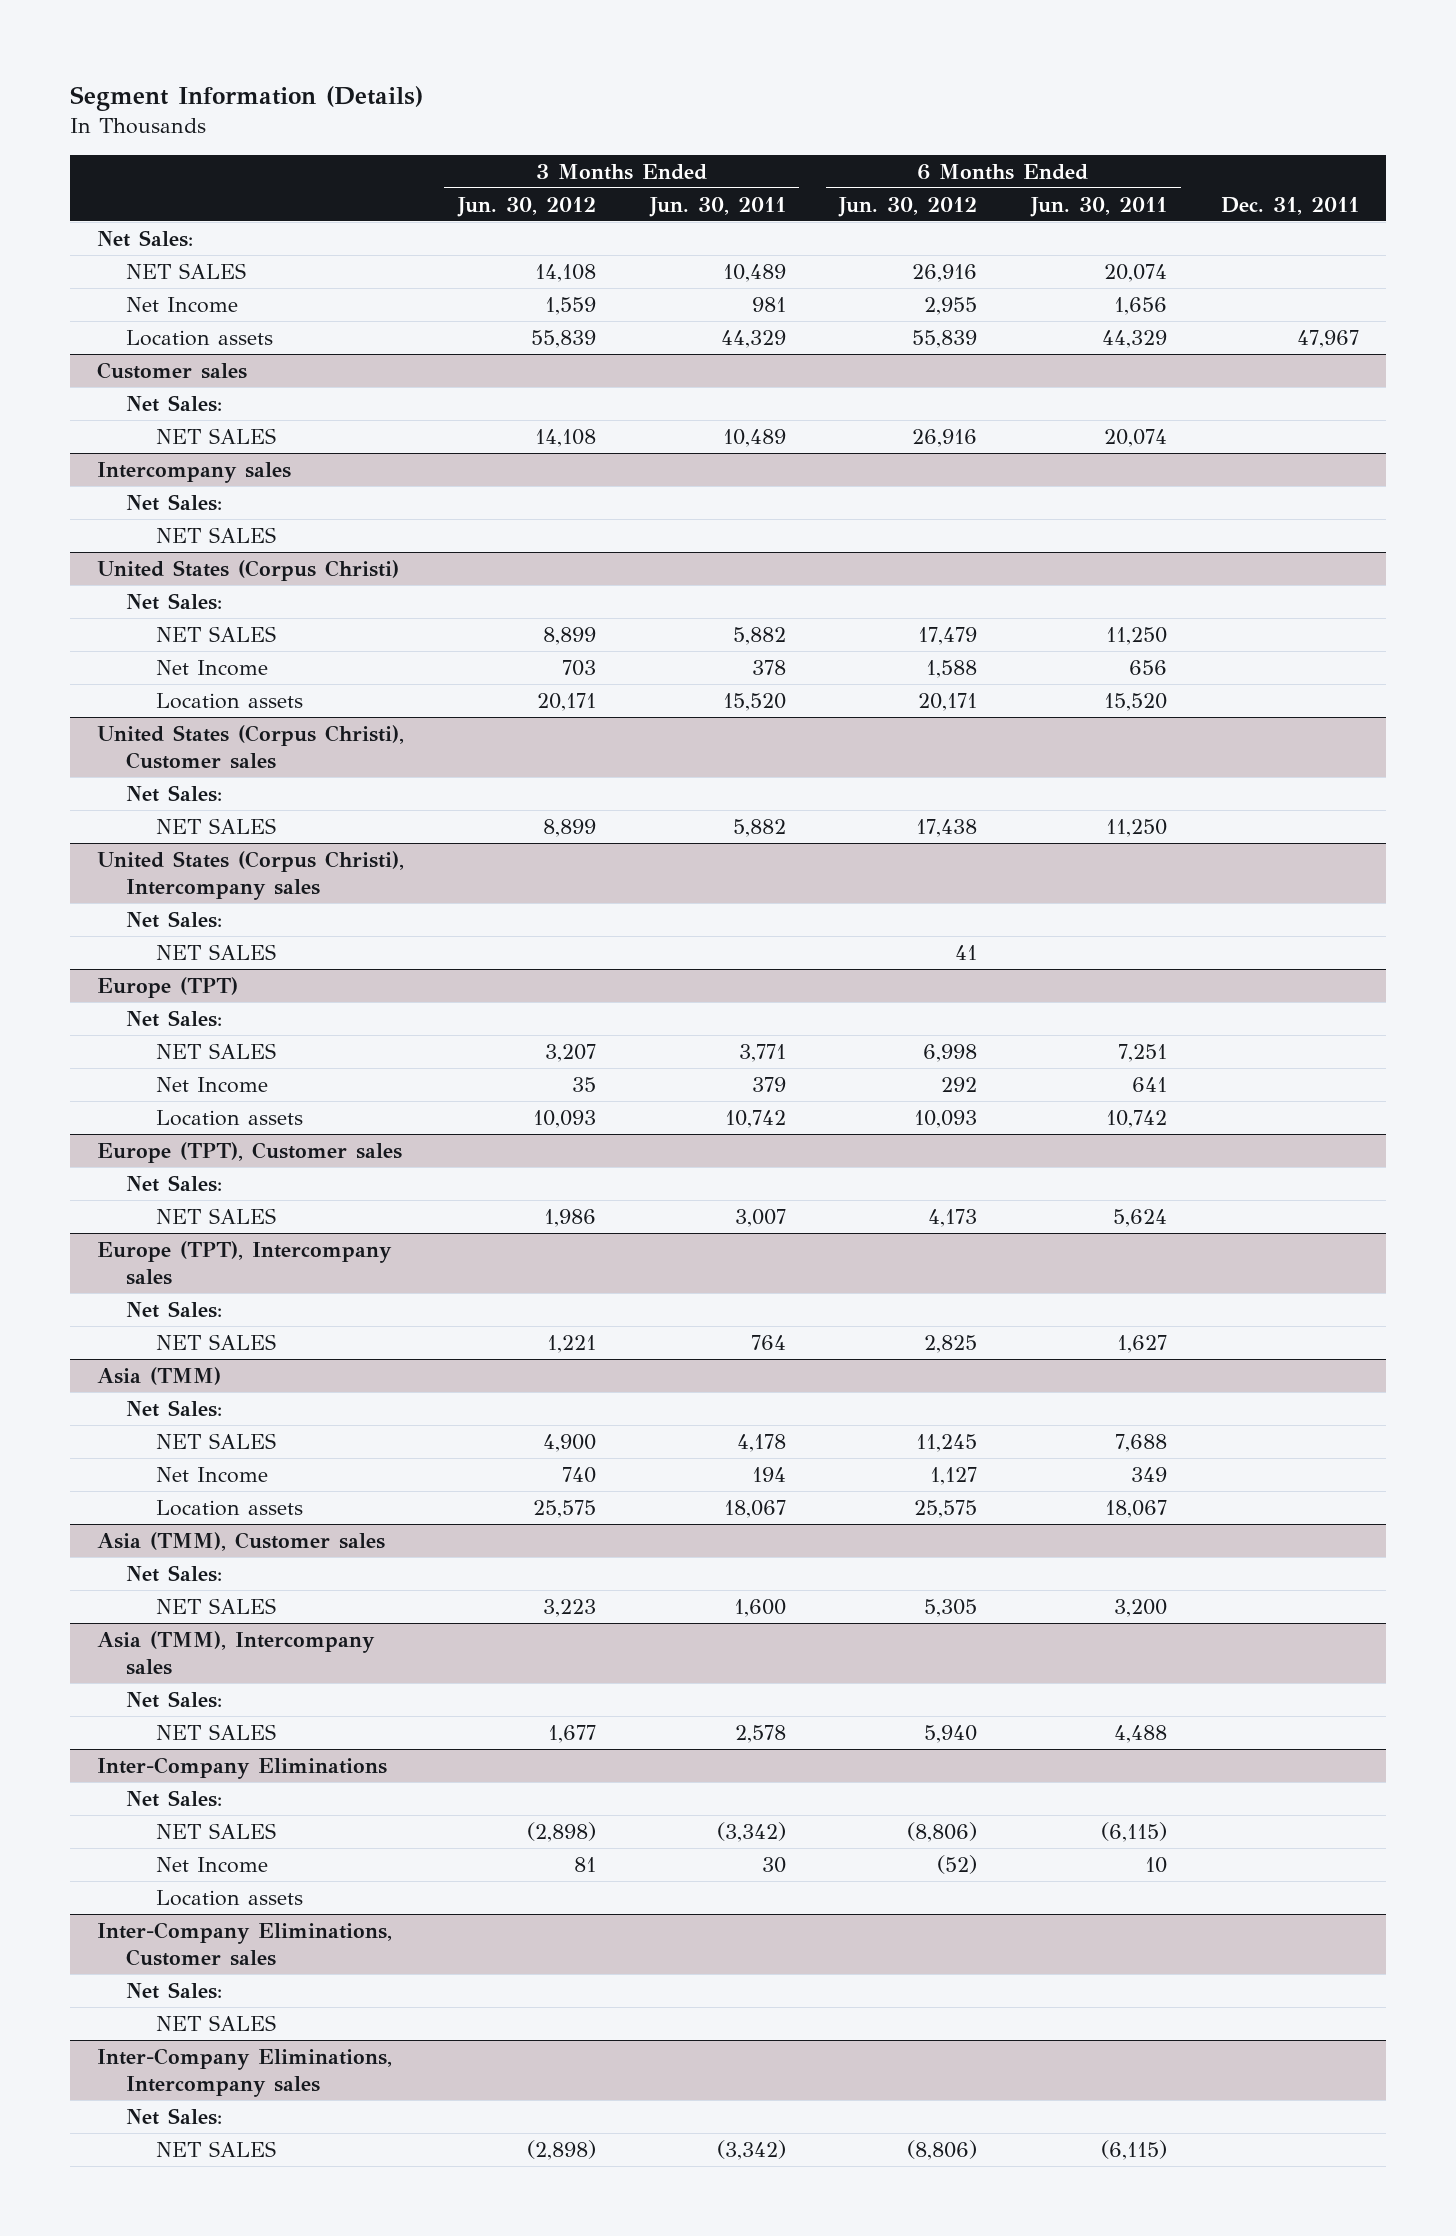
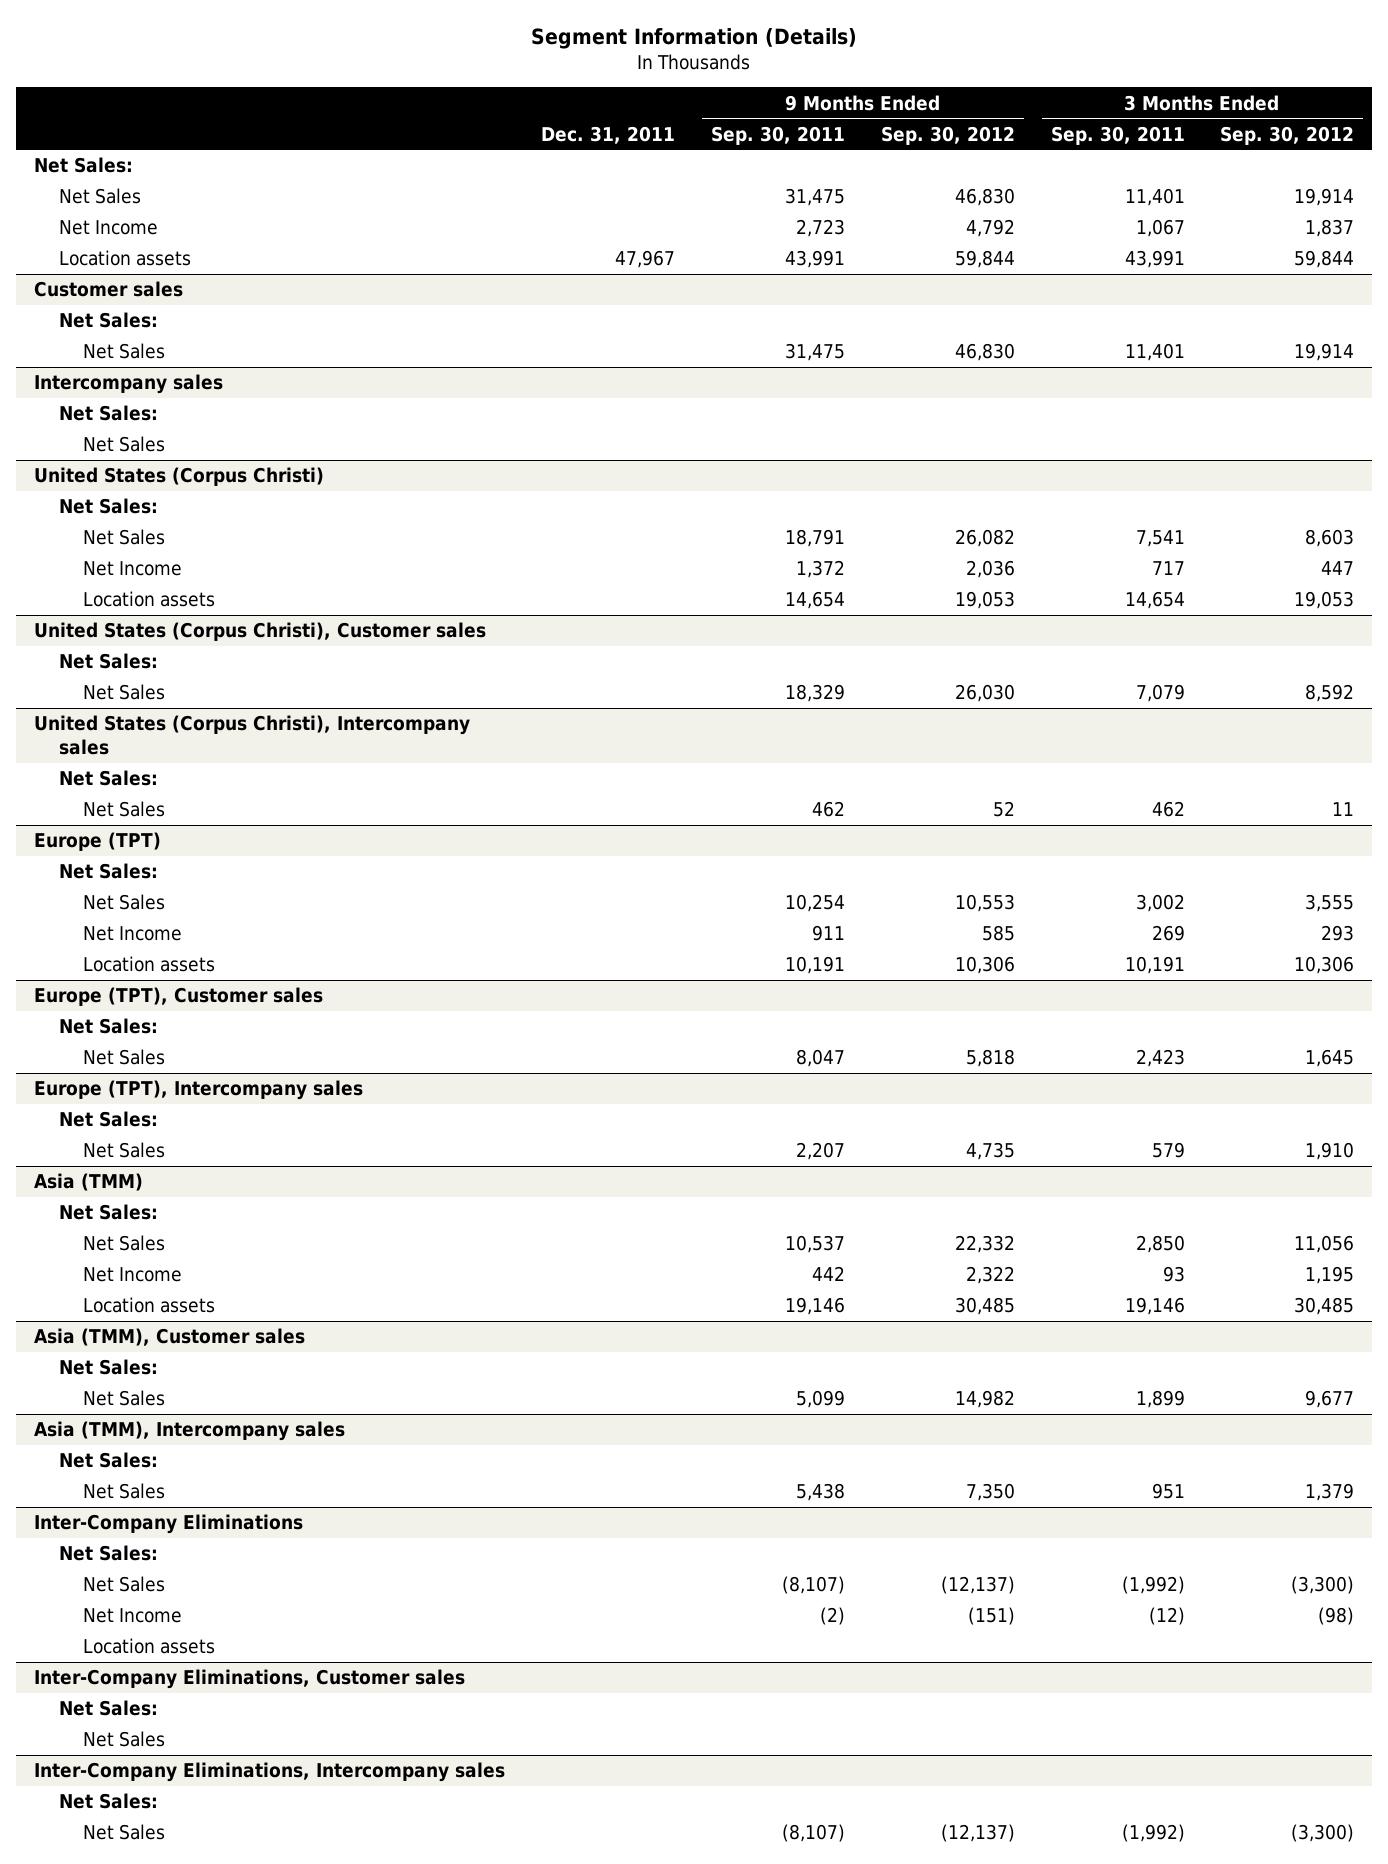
- | 3 Months Ended Jun. 30, 2012 | 3 Months Ended Jun. 30, 2011 | 6 Months Ended Jun. 30, 2012 | 6 Months Ended Jun. 30, 2011 | Dec. 31, 2011
+ | Dec. 31, 2011 | 9 Months Ended Sep. 30, 2011 | 9 Months Ended Sep. 30, 2012 | 3 Months Ended Sep. 30, 2011 | 3 Months Ended Sep. 30, 2012
- NET SALES | 14,108 | 10,489 | 26,916 | 20,074 |
+ Net Sales | | 31,475 | 46,830 | 11,401 | 19,914
@ Customer sales
- NET SALES | 14,108 | 10,489 | 26,916 | 20,074 |
+ Net Sales | | 31,475 | 46,830 | 11,401 | 19,914
@ Intercompany sales
- NET SALES
+ Net Sales
@ United States (Corpus Christi)
- NET SALES | 8,899 | 5,882 | 17,479 | 11,250 |
+ Net Sales | | 18,791 | 26,082 | 7,541 | 8,603
@ United States (Corpus Christi), Customer sales
- NET SALES | 8,899 | 5,882 | 17,438 | 11,250 |
+ Net Sales | | 18,329 | 26,030 | 7,079 | 8,592
@ United States (Corpus Christi), Intercompany sales
- NET SALES | | | 41 | |
+ Net Sales | | 462 | 52 | 462 | 11
@ Europe (TPT)
- NET SALES | 3,207 | 3,771 | 6,998 | 7,251 |
+ Net Sales | | 10,254 | 10,553 | 3,002 | 3,555
@ Europe (TPT), Customer sales
- NET SALES | 1,986 | 3,007 | 4,173 | 5,624 |
+ Net Sales | | 8,047 | 5,818 | 2,423 | 1,645
@ Europe (TPT), Intercompany sales
- NET SALES | 1,221 | 764 | 2,825 | 1,627 |
+ Net Sales | | 2,207 | 4,735 | 579 | 1,910
@ Asia (TMM)
- NET SALES | 4,900 | 4,178 | 11,245 | 7,688 |
+ Net Sales | | 10,537 | 22,332 | 2,850 | 11,056
@ Asia (TMM), Customer sales
- NET SALES | 3,223 | 1,600 | 5,305 | 3,200 |
+ Net Sales | | 5,099 | 14,982 | 1,899 | 9,677
@ Asia (TMM), Intercompany sales
- NET SALES | 1,677 | 2,578 | 5,940 | 4,488 |
+ Net Sales | | 5,438 | 7,350 | 951 | 1,379
@ Inter-Company Eliminations
- NET SALES | (2,898) | (3,342) | (8,806) | (6,115) |
+ Net Sales | | (8,107) | (12,137) | (1,992) | (3,300)
@ Inter-Company Eliminations, Customer sales
- NET SALES
+ Net Sales
@ Inter-Company Eliminations, Intercompany sales
- NET SALES | (2,898) | (3,342) | (8,806) | (6,115) |
+ Net Sales | | (8,107) | (12,137) | (1,992) | (3,300)

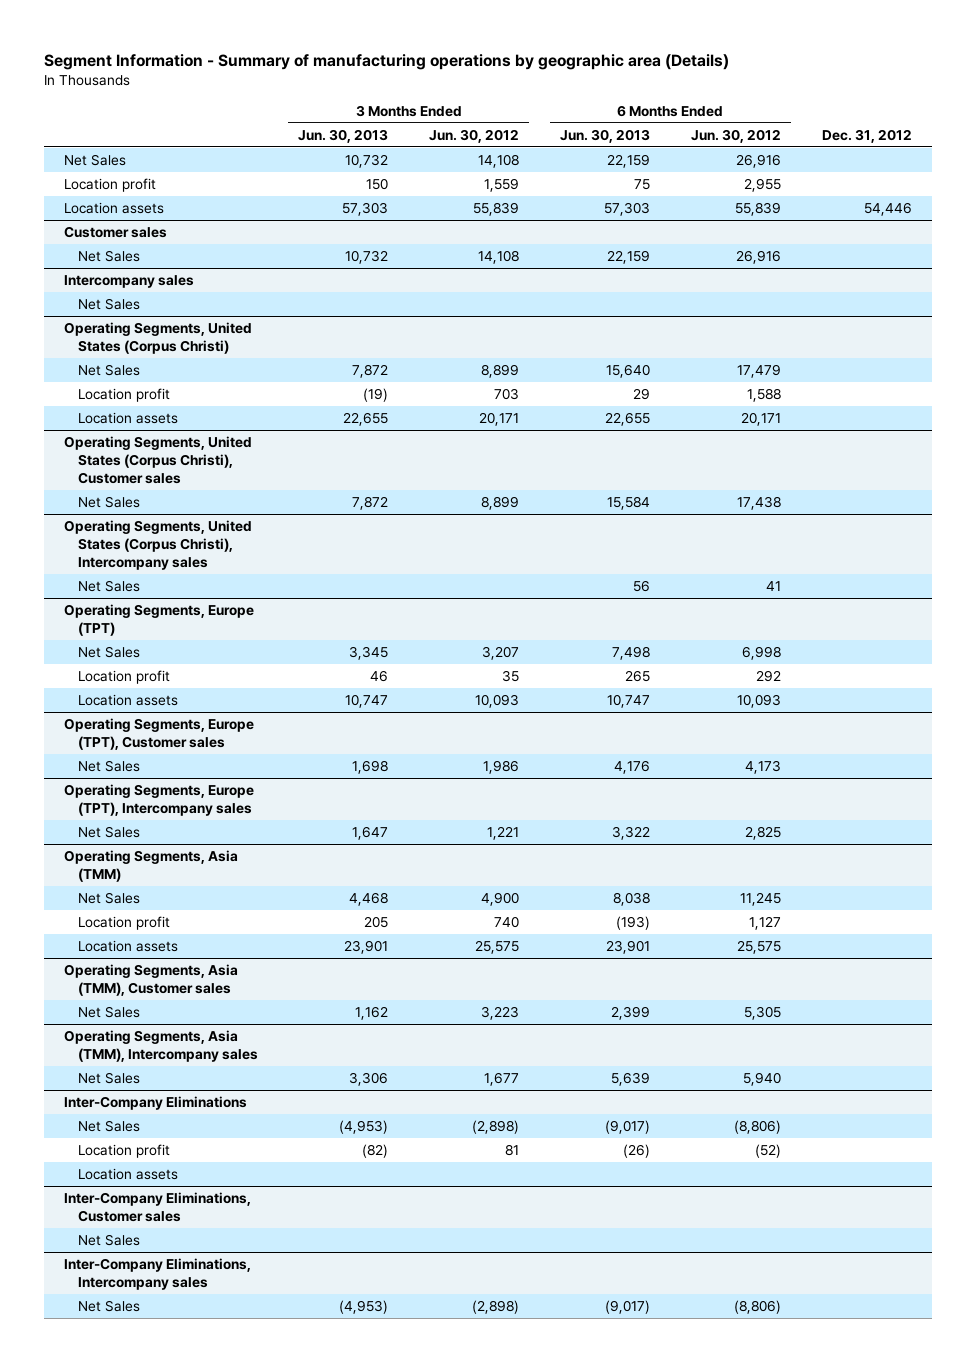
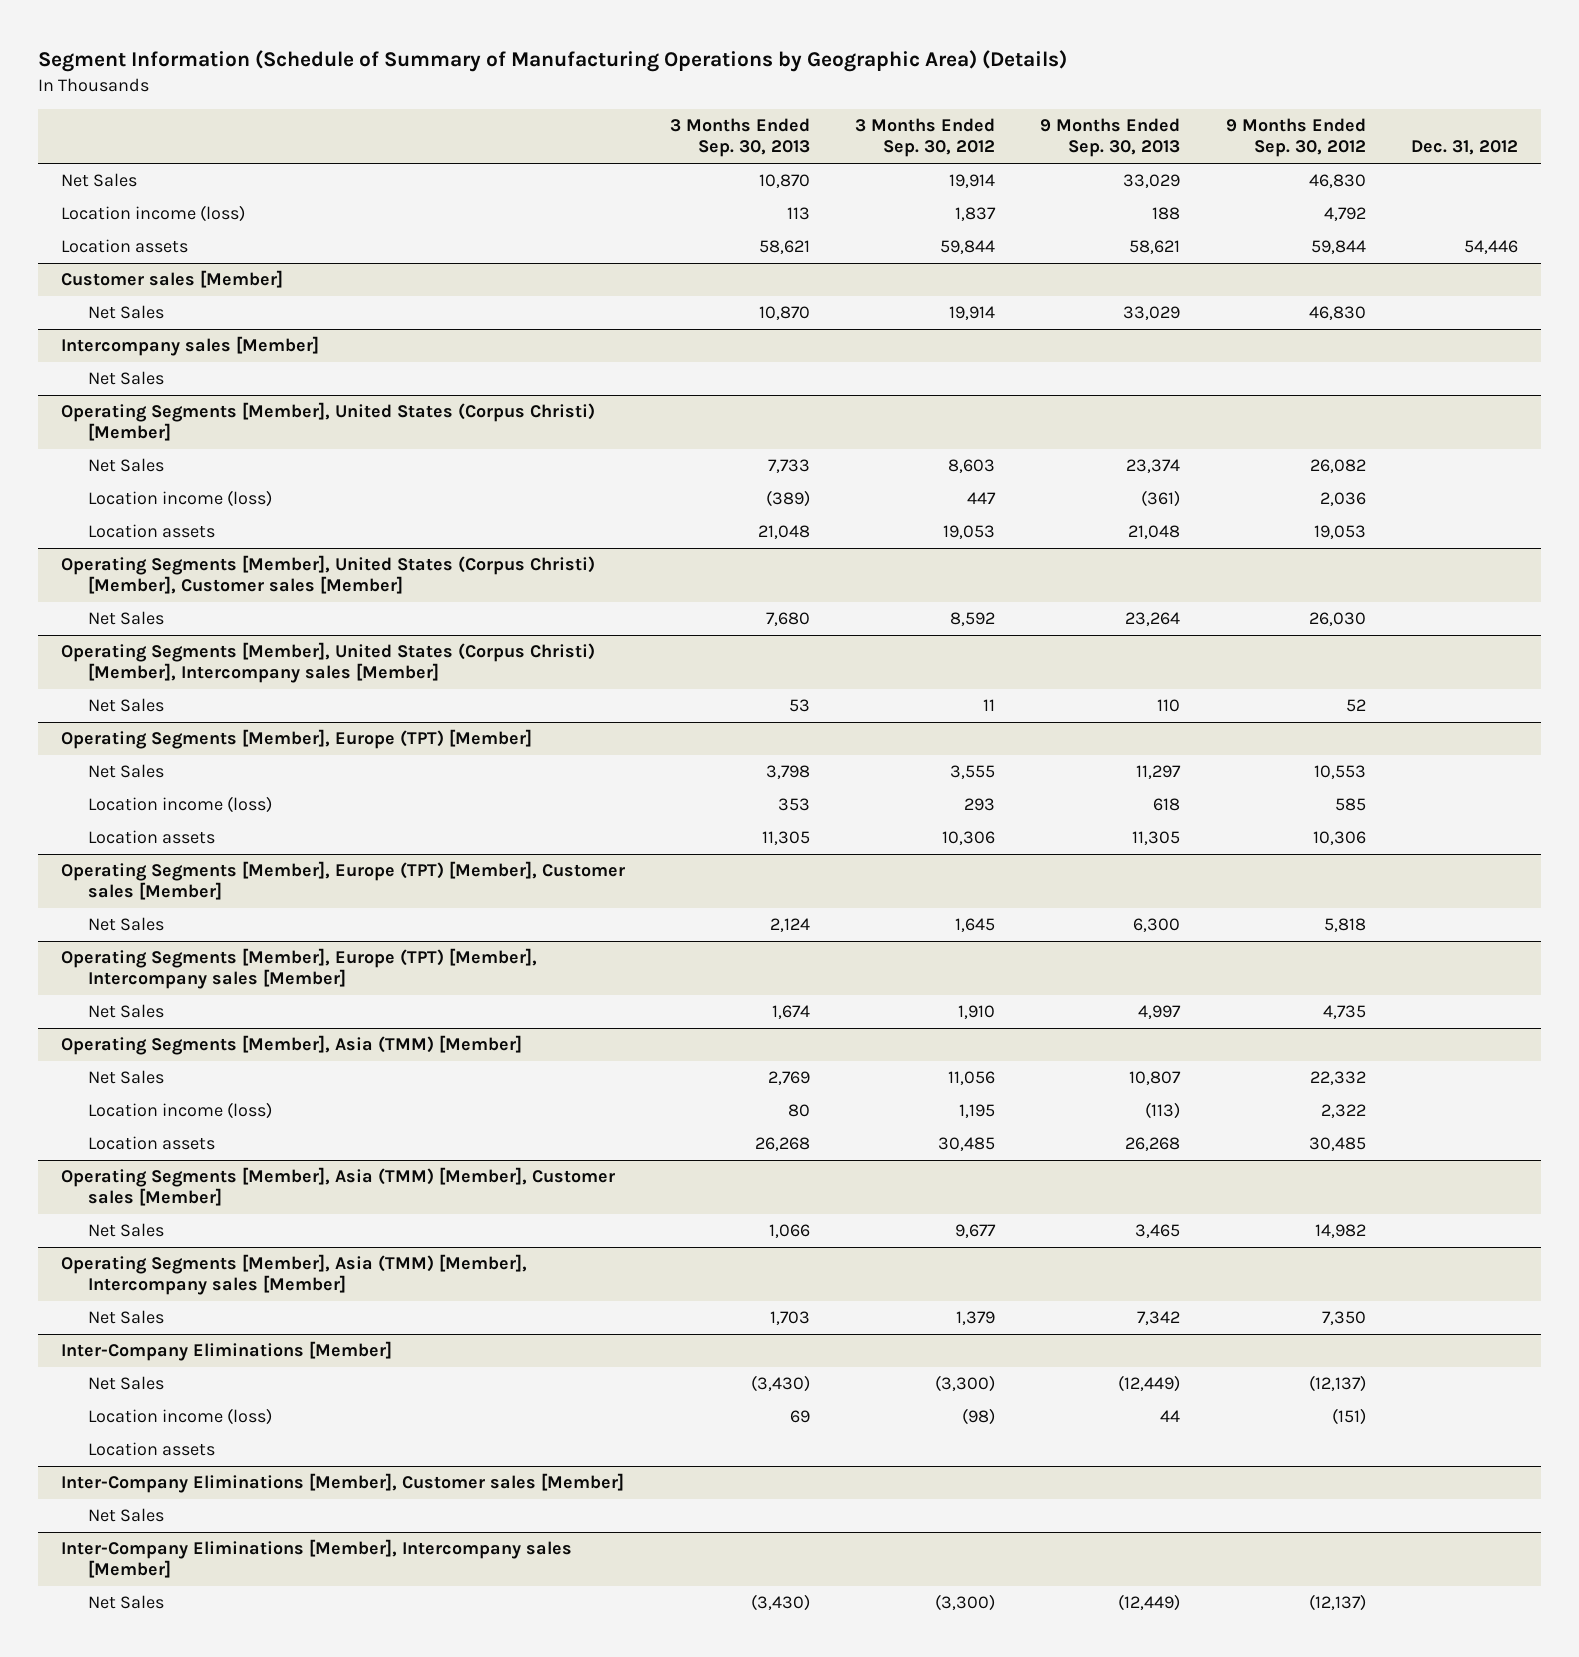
- Segment Information - Summary of manufacturing operations by geographic area (Details)
+ Segment Information (Schedule of Summary of Manufacturing Operations by Geographic Area) (Details)
- | 3 Months Ended Jun. 30, 2013 | 3 Months Ended Jun. 30, 2012 | 6 Months Ended Jun. 30, 2013 | 6 Months Ended Jun. 30, 2012 | Dec. 31, 2012
+ | 3 Months Ended Sep. 30, 2013 | 3 Months Ended Sep. 30, 2012 | 9 Months Ended Sep. 30, 2013 | 9 Months Ended Sep. 30, 2012 | Dec. 31, 2012
- Location profit | 150 | 1,559 | 75 | 2,955 |
+ Location income (loss) | 113 | 1,837 | 188 | 4,792 |
- Customer sales
+ Customer sales [Member]
- Intercompany sales
+ Intercompany sales [Member]
- Operating Segments, United States (Corpus Christi)
+ Operating Segments [Member], United States (Corpus Christi) [Member]
- Location profit | (19) | 703 | 29 | 1,588 |
+ Location income (loss) | (389) | 447 | (361) | 2,036 |
- Operating Segments, United States (Corpus Christi), Customer sales
+ Operating Segments [Member], United States (Corpus Christi) [Member], Customer sales [Member]
- Operating Segments, United States (Corpus Christi), Intercompany sales
+ Operating Segments [Member], United States (Corpus Christi) [Member], Intercompany sales [Member]
- Operating Segments, Europe (TPT)
+ Operating Segments [Member], Europe (TPT) [Member]
- Location profit | 46 | 35 | 265 | 292 |
+ Location income (loss) | 353 | 293 | 618 | 585 |
- Operating Segments, Europe (TPT), Customer sales
+ Operating Segments [Member], Europe (TPT) [Member], Customer sales [Member]
- Operating Segments, Europe (TPT), Intercompany sales
+ Operating Segments [Member], Europe (TPT) [Member], Intercompany sales [Member]
- Operating Segments, Asia (TMM)
+ Operating Segments [Member], Asia (TMM) [Member]
- Location profit | 205 | 740 | (193) | 1,127 |
+ Location income (loss) | 80 | 1,195 | (113) | 2,322 |
- Operating Segments, Asia (TMM), Customer sales
+ Operating Segments [Member], Asia (TMM) [Member], Customer sales [Member]
- Operating Segments, Asia (TMM), Intercompany sales
+ Operating Segments [Member], Asia (TMM) [Member], Intercompany sales [Member]
- Inter-Company Eliminations
+ Inter-Company Eliminations [Member]
- Location profit | (82) | 81 | (26) | (52) |
+ Location income (loss) | 69 | (98) | 44 | (151) |
- Inter-Company Eliminations, Customer sales
+ Inter-Company Eliminations [Member], Customer sales [Member]
- Inter-Company Eliminations, Intercompany sales
+ Inter-Company Eliminations [Member], Intercompany sales [Member]

